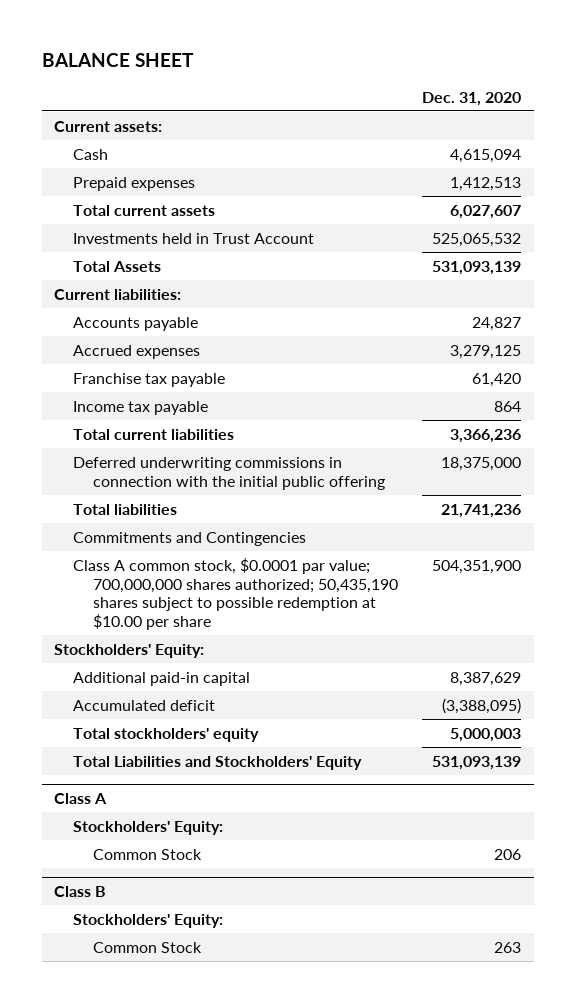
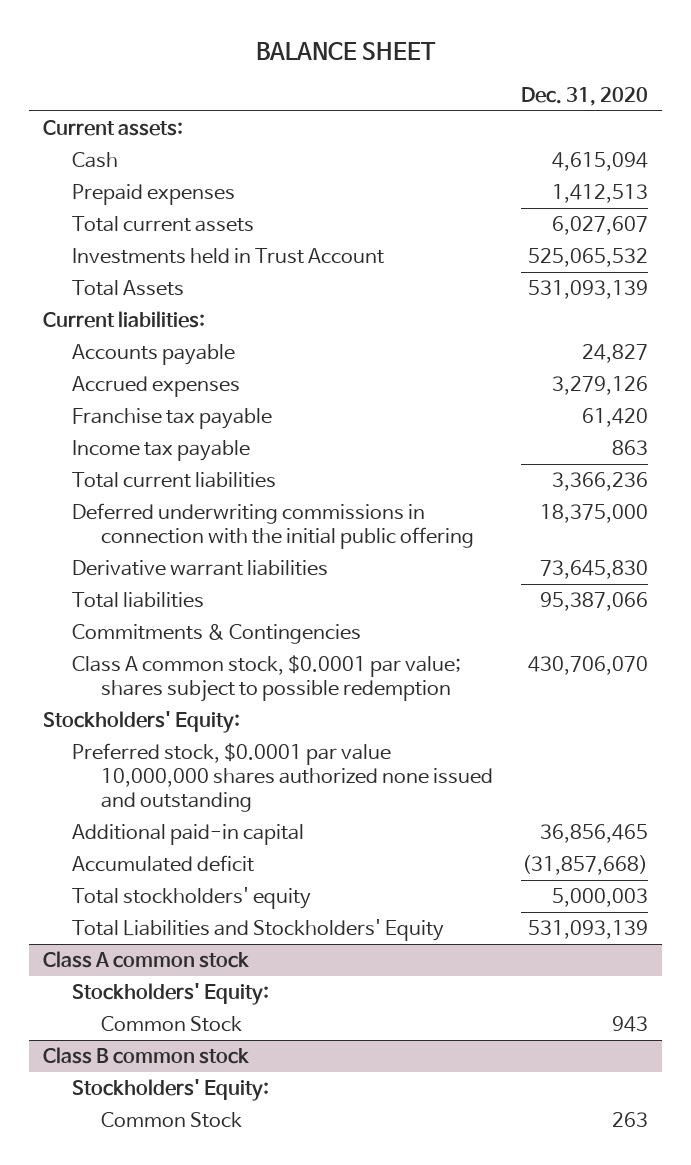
- Accrued expenses | 3,279,125
+ Accrued expenses | 3,279,126
- Income tax payable | 864
+ Income tax payable | 863
- Total liabilities | 21,741,236
- Commitments and Contingencies
- Class A common stock, $0.0001 par value; 700,000,000 shares authorized; 50,435,190 shares subject to possible redemption at $10.00 per share | 504,351,900
+ Derivative warrant liabilities | 73,645,830
+ Total liabilities | 95,387,066
+ Commitments & Contingencies
+ Class A common stock, $0.0001 par value; shares subject to possible redemption | 430,706,070
- Additional paid-in capital | 8,387,629
- Accumulated deficit | (3,388,095)
+ Preferred stock, $0.0001 par value 10,000,000 shares authorized none issued and outstanding
+ Additional paid-in capital | 36,856,465
+ Accumulated deficit | (31,857,668)
- Class A
+ Class A common stock
- Common Stock | 206
- Class B
+ Common Stock | 943
+ Class B common stock

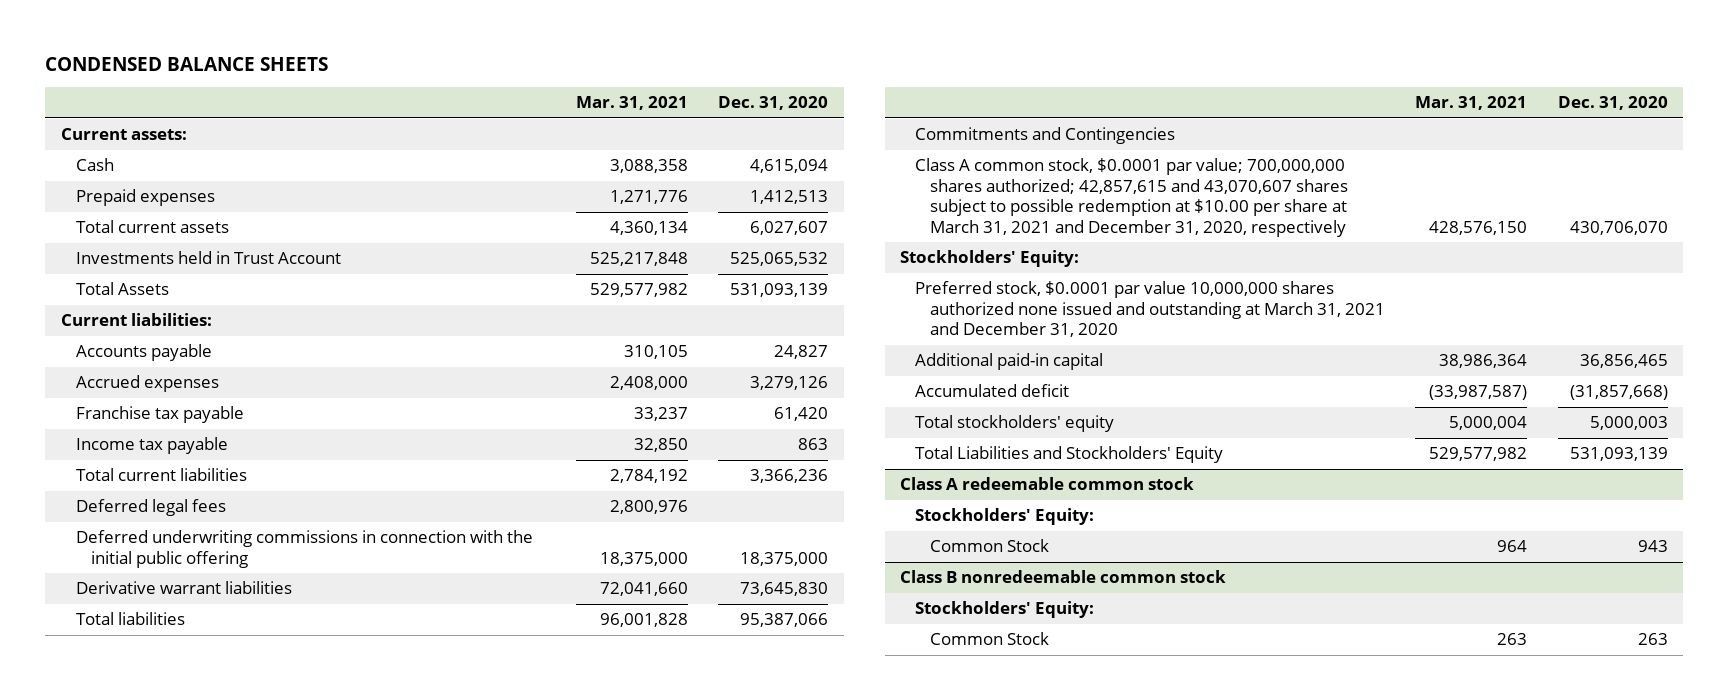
- BALANCE SHEET
+ CONDENSED BALANCE SHEETS
- | Dec. 31, 2020
+ | Mar. 31, 2021 | Dec. 31, 2020
+ Deferred legal fees | 2,800,976 |
- Commitments & Contingencies
- Class A common stock, $0.0001 par value; shares subject to possible redemption | 430,706,070
+ Commitments and Contingencies
+ Class A common stock, $0.0001 par value; 700,000,000 shares authorized; 42,857,615 and 43,070,607 shares subject to possible redemption at $10.00 per share at March 31, 2021 and December 31, 2020, respectively | 428,576,150 | 430,706,070
- Preferred stock, $0.0001 par value 10,000,000 shares authorized none issued and outstanding
+ Preferred stock, $0.0001 par value 10,000,000 shares authorized none issued and outstanding at March 31, 2021 and December 31, 2020
- Class A common stock
+ Class A redeemable common stock
- Class B common stock
+ Class B nonredeemable common stock

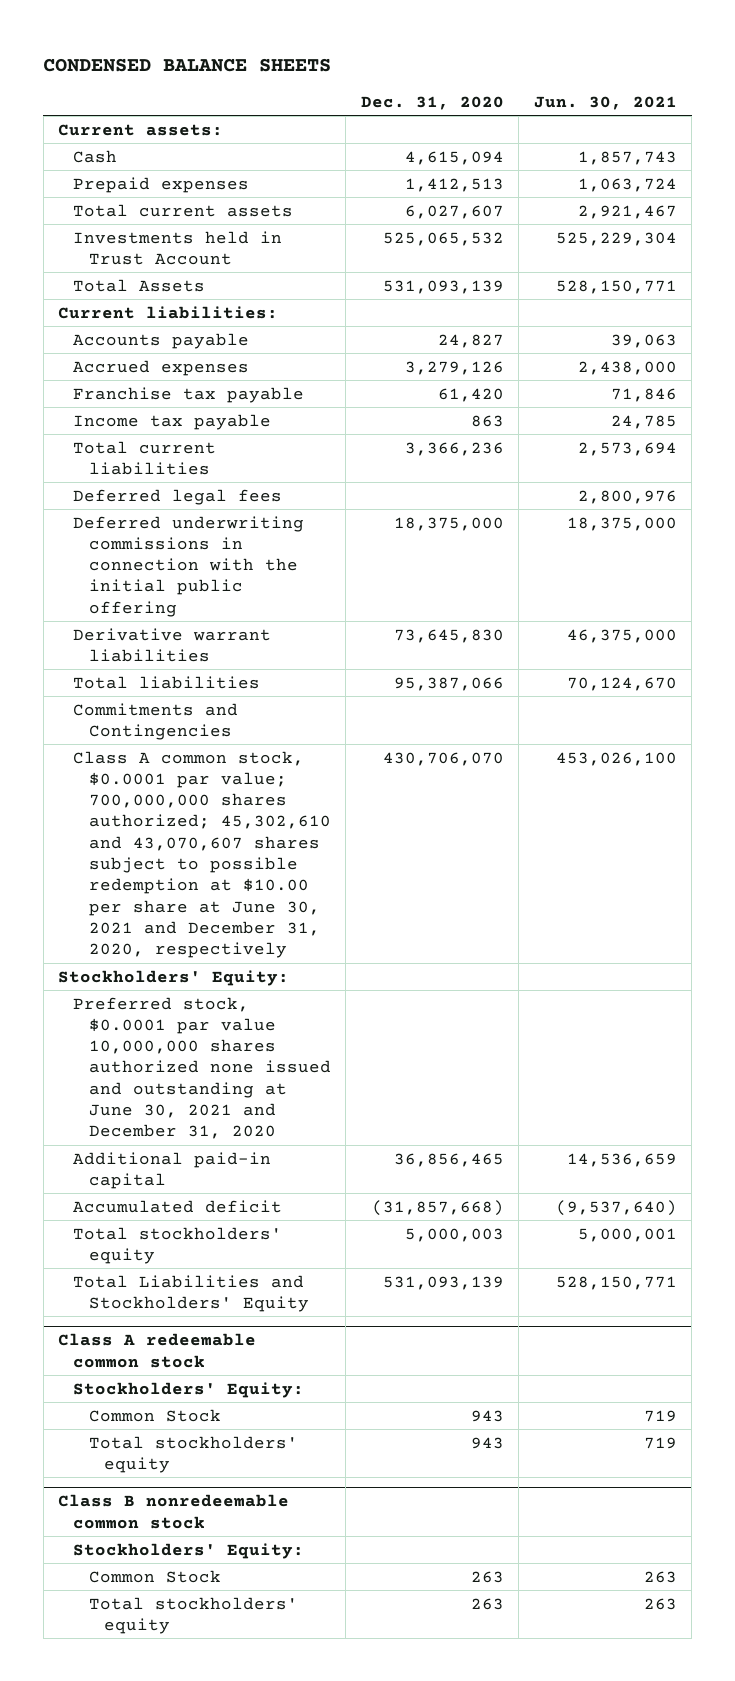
- | Mar. 31, 2021 | Dec. 31, 2020
+ | Dec. 31, 2020 | Jun. 30, 2021
- Class A common stock, $0.0001 par value; 700,000,000 shares authorized; 42,857,615 and 43,070,607 shares subject to possible redemption at $10.00 per share at March 31, 2021 and December 31, 2020, respectively | 428,576,150 | 430,706,070
+ Class A common stock, $0.0001 par value; 700,000,000 shares authorized; 45,302,610 and 43,070,607 shares subject to possible redemption at $10.00 per share at June 30, 2021 and December 31, 2020, respectively | 430,706,070 | 453,026,100
- Preferred stock, $0.0001 par value 10,000,000 shares authorized none issued and outstanding at March 31, 2021 and December 31, 2020
+ Preferred stock, $0.0001 par value 10,000,000 shares authorized none issued and outstanding at June 30, 2021 and December 31, 2020
@ Class A redeemable common stock
+ Total stockholders' equity | 943 | 719
@ Class B nonredeemable common stock
+ Total stockholders' equity | 263 | 263

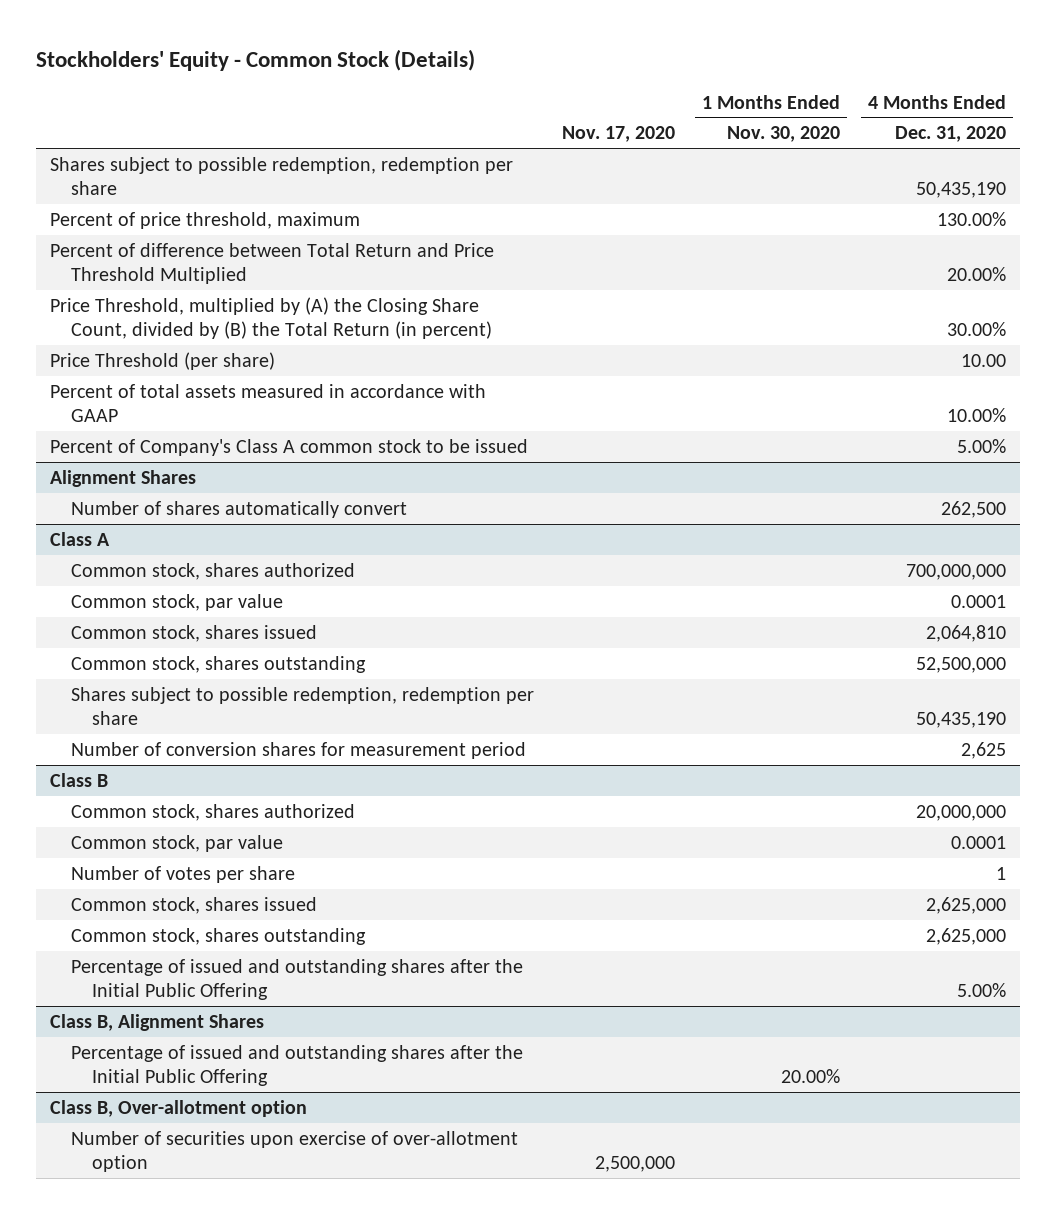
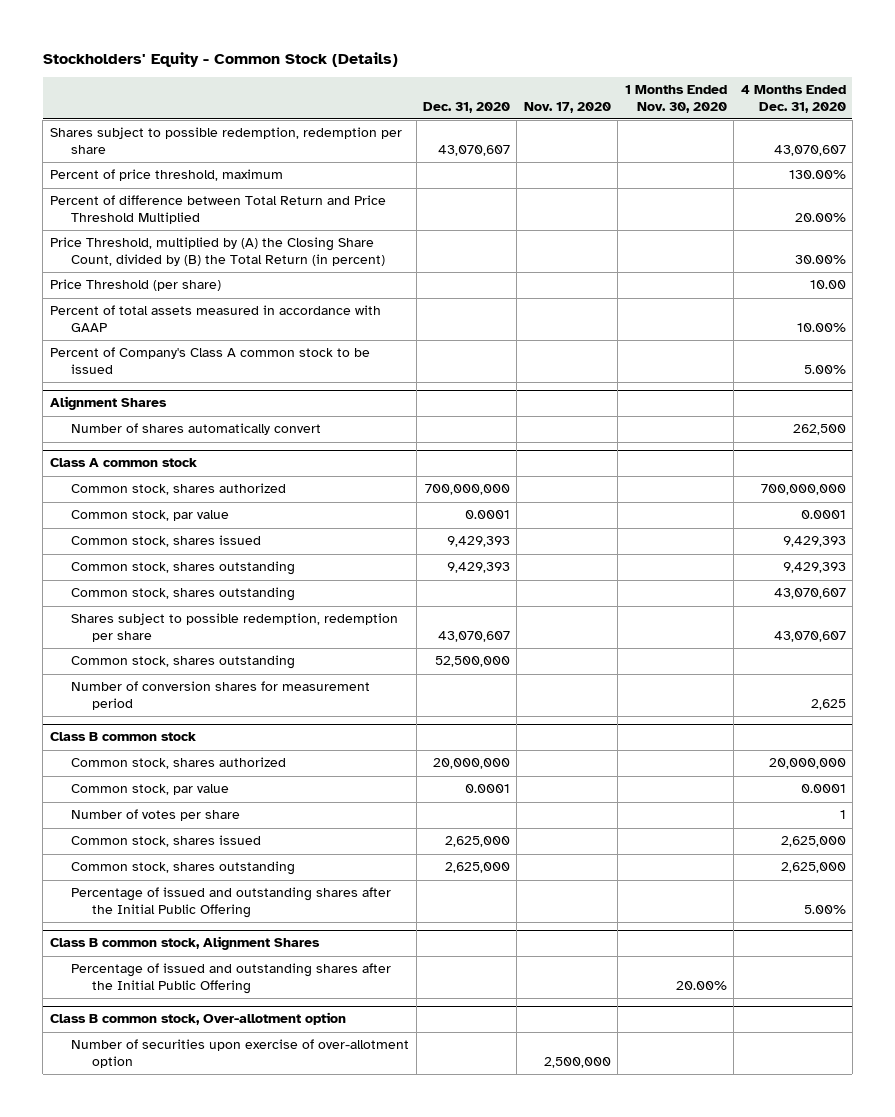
- | Nov. 17, 2020 | 1 Months Ended Nov. 30, 2020 | 4 Months Ended Dec. 31, 2020
+ | Dec. 31, 2020 | Nov. 17, 2020 | 1 Months Ended Nov. 30, 2020 | 4 Months Ended Dec. 31, 2020
- Shares subject to possible redemption, redemption per share | | | 50,435,190
+ Shares subject to possible redemption, redemption per share | 43,070,607 | | | 43,070,607
- Class A
+ Class A common stock
- Common stock, shares issued | | | 2,064,810
- Common stock, shares outstanding | | | 52,500,000
- Shares subject to possible redemption, redemption per share | | | 50,435,190
+ Common stock, shares issued | 9,429,393 | | | 9,429,393
+ Common stock, shares outstanding | 9,429,393 | | | 9,429,393
+ Common stock, shares outstanding | | | | 43,070,607
+ Shares subject to possible redemption, redemption per share | 43,070,607 | | | 43,070,607
+ Common stock, shares outstanding | 52,500,000 | | |
- Class B
+ Class B common stock
- Class B, Alignment Shares
+ Class B common stock, Alignment Shares
- Class B, Over-allotment option
+ Class B common stock, Over-allotment option

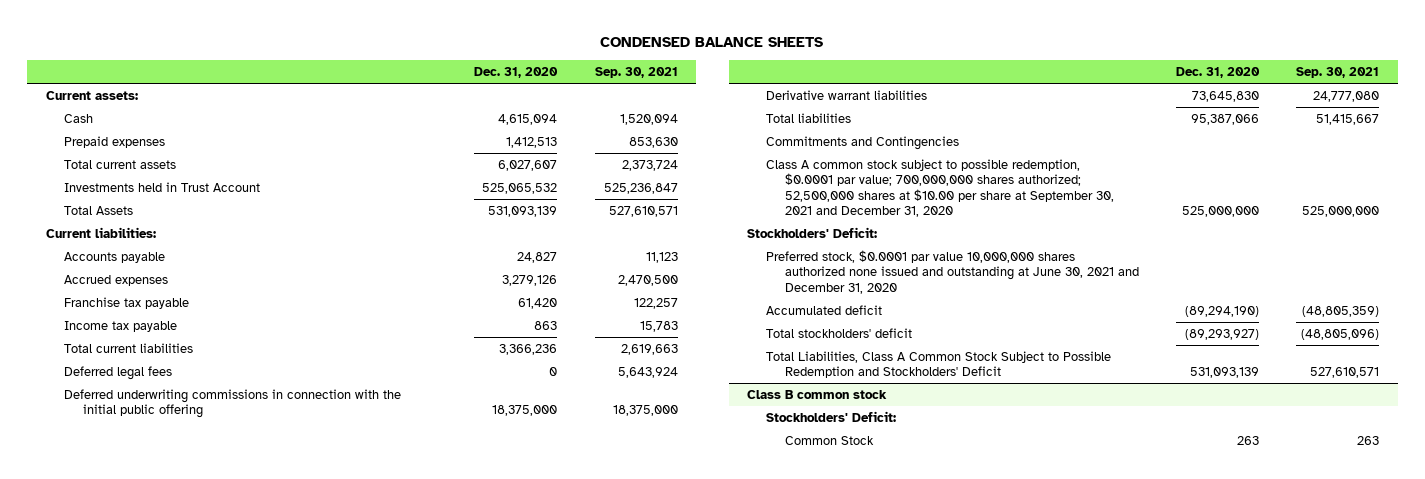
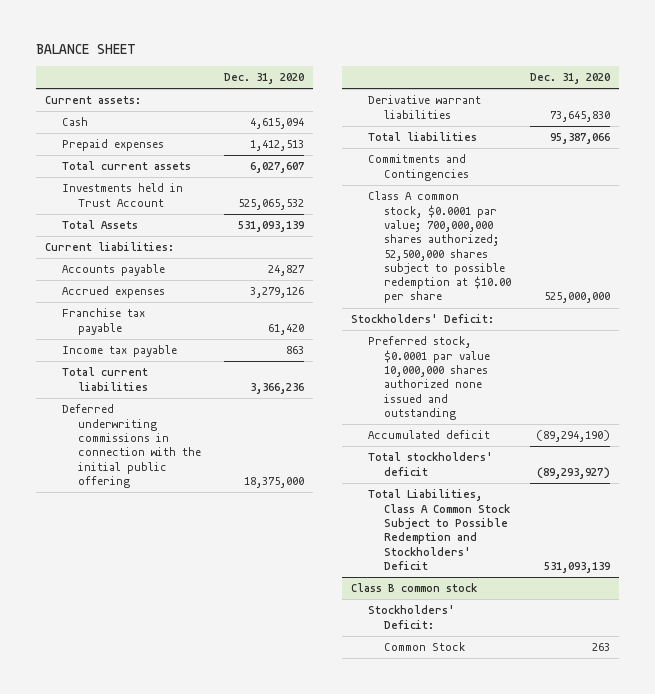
- CONDENSED BALANCE SHEETS
+ BALANCE SHEET
- | Dec. 31, 2020 | Sep. 30, 2021
+ | Dec. 31, 2020
- Deferred legal fees | 0 | 5,643,924
- Class A common stock subject to possible redemption, $0.0001 par value; 700,000,000 shares authorized; 52,500,000 shares at $10.00 per share at September 30, 2021 and December 31, 2020 | 525,000,000 | 525,000,000
+ Class A common stock, $0.0001 par value; 700,000,000 shares authorized; 52,500,000 shares subject to possible redemption at $10.00 per share | 525,000,000
- Preferred stock, $0.0001 par value 10,000,000 shares authorized none issued and outstanding at June 30, 2021 and December 31, 2020
+ Preferred stock, $0.0001 par value 10,000,000 shares authorized none issued and outstanding

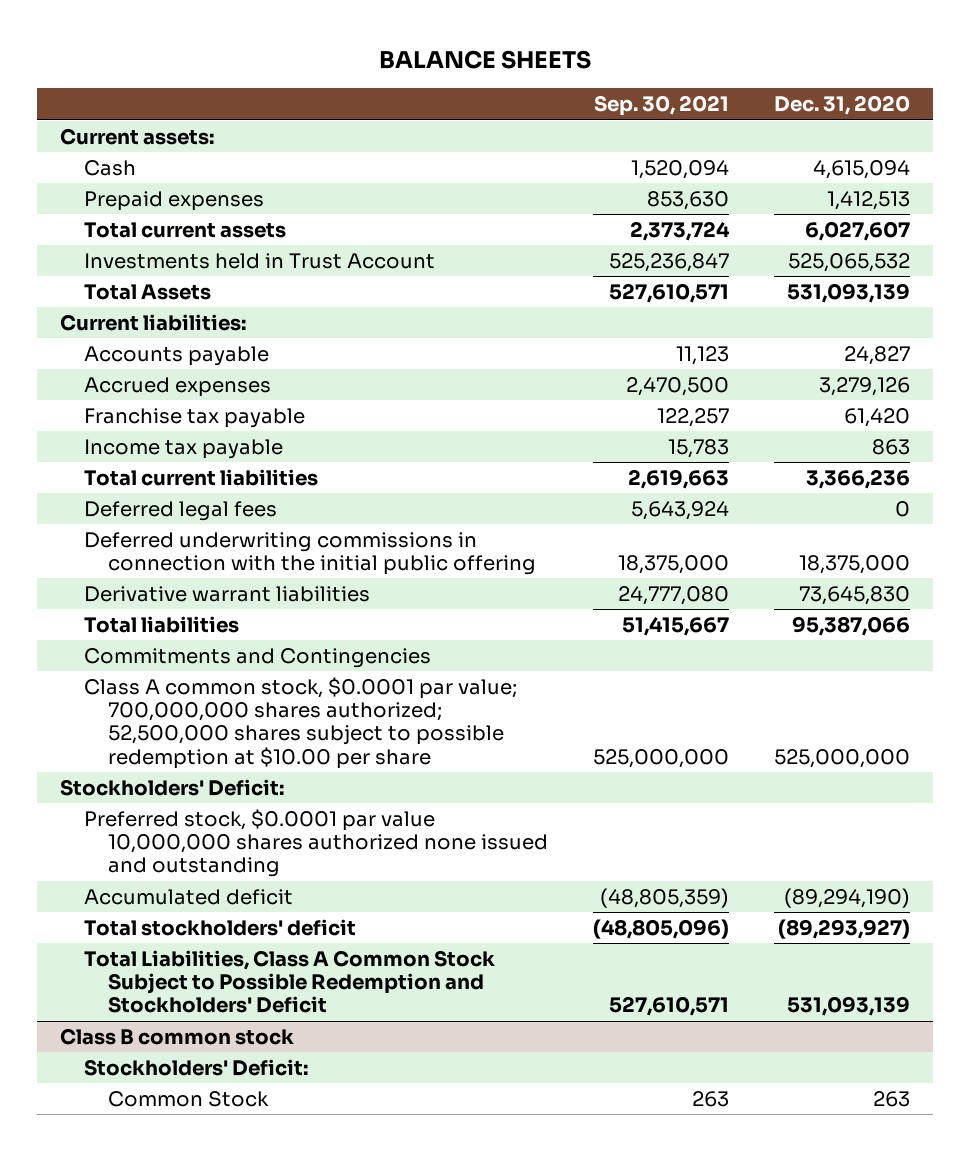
- BALANCE SHEET
+ BALANCE SHEETS
- | Dec. 31, 2020
+ | Sep. 30, 2021 | Dec. 31, 2020
+ Deferred legal fees | 5,643,924 | 0

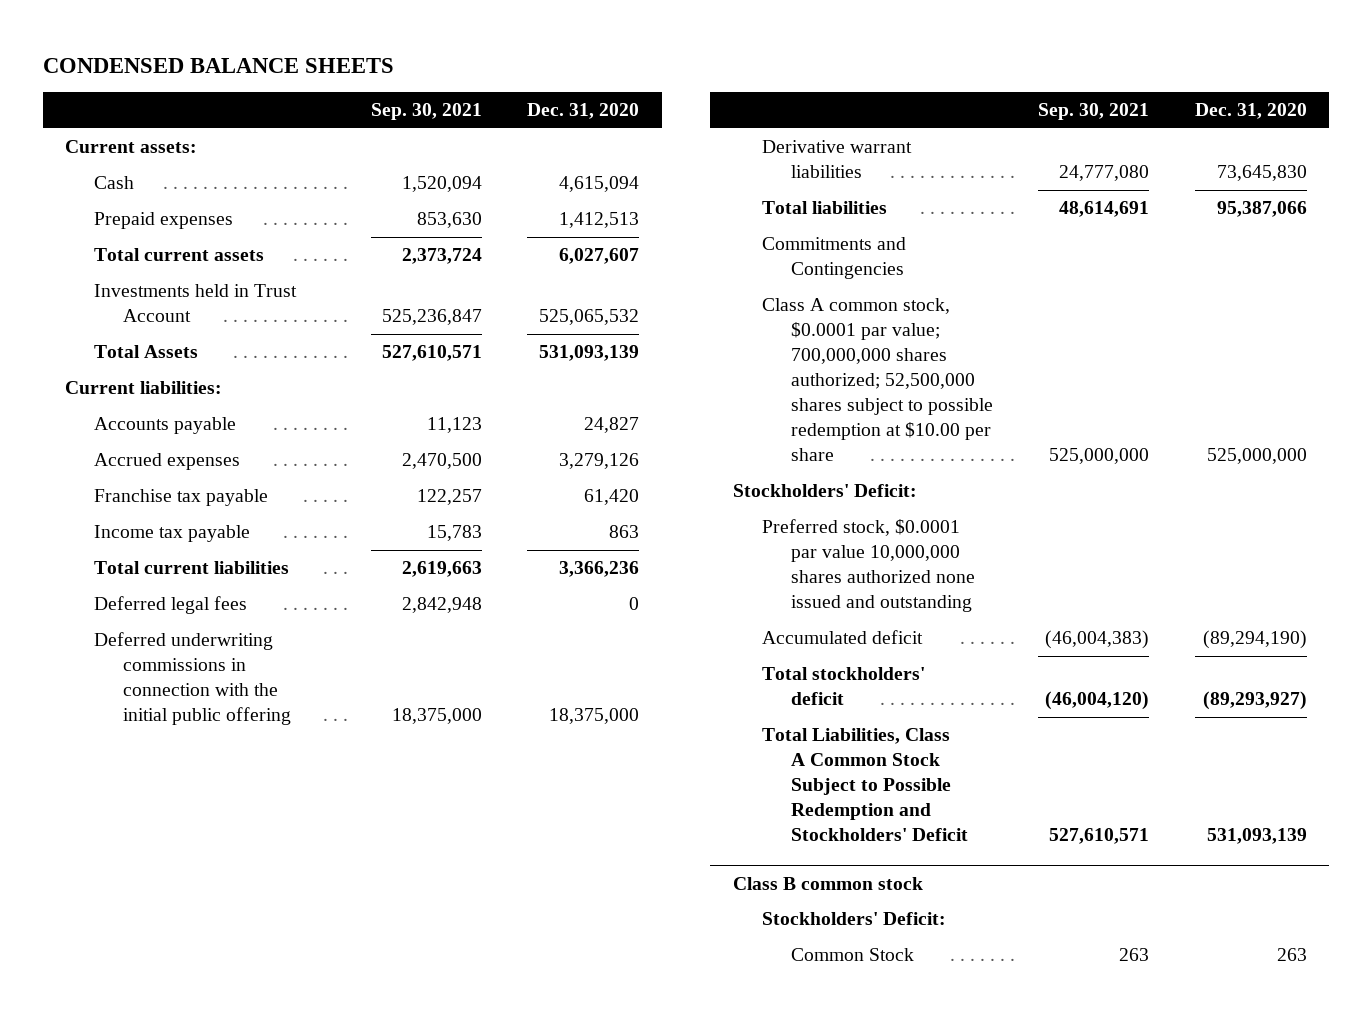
- BALANCE SHEETS
+ CONDENSED BALANCE SHEETS
- Deferred legal fees | 5,643,924 | 0
+ Deferred legal fees | 2,842,948 | 0
- Total liabilities | 51,415,667 | 95,387,066
+ Total liabilities | 48,614,691 | 95,387,066
- Accumulated deficit | (48,805,359) | (89,294,190)
- Total stockholders' deficit | (48,805,096) | (89,293,927)
+ Accumulated deficit | (46,004,383) | (89,294,190)
+ Total stockholders' deficit | (46,004,120) | (89,293,927)

